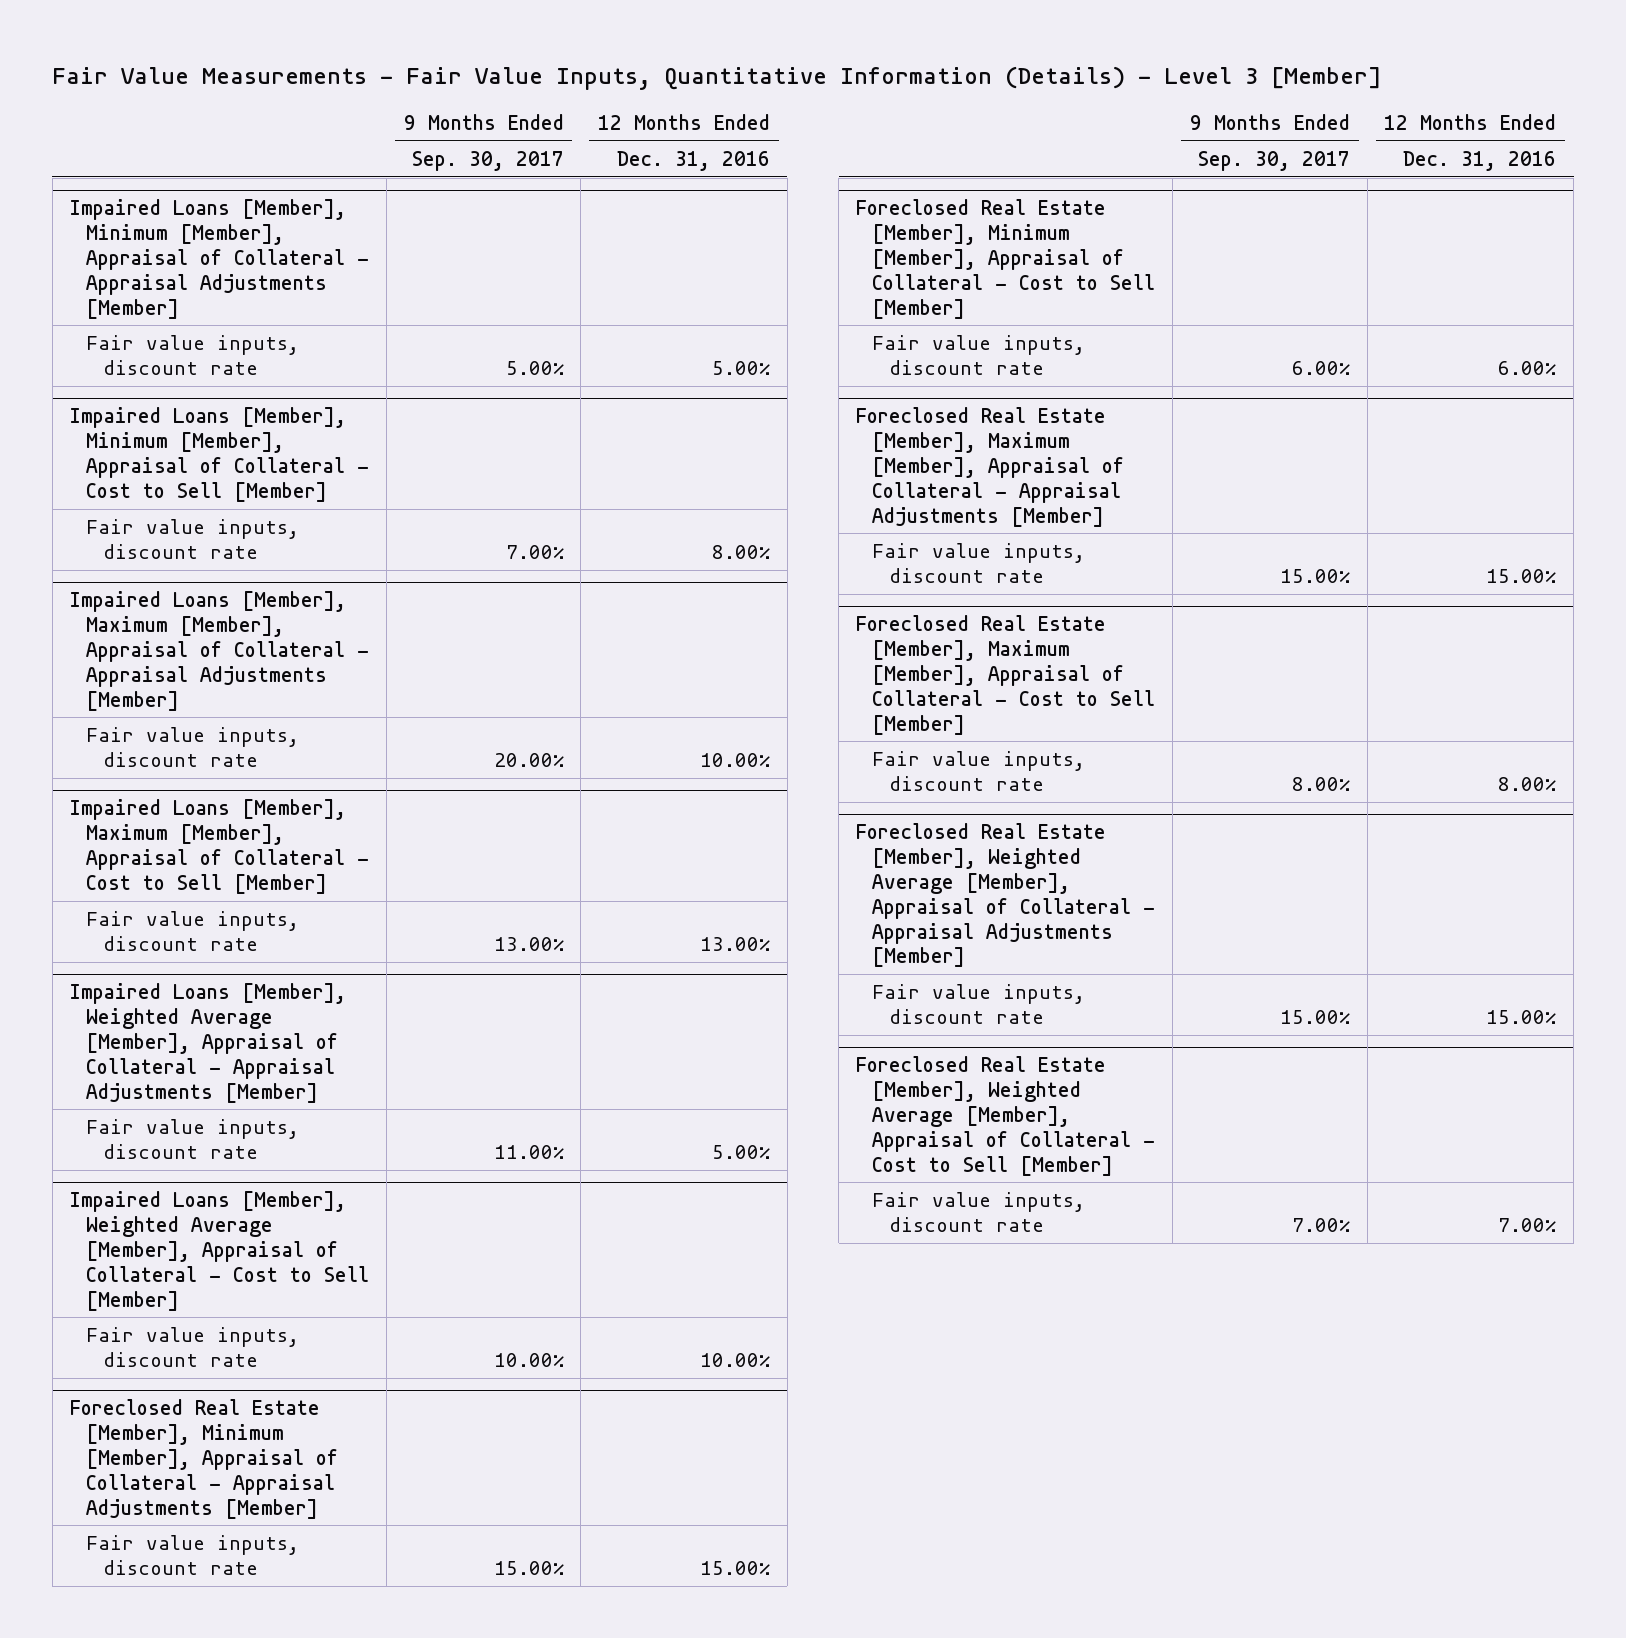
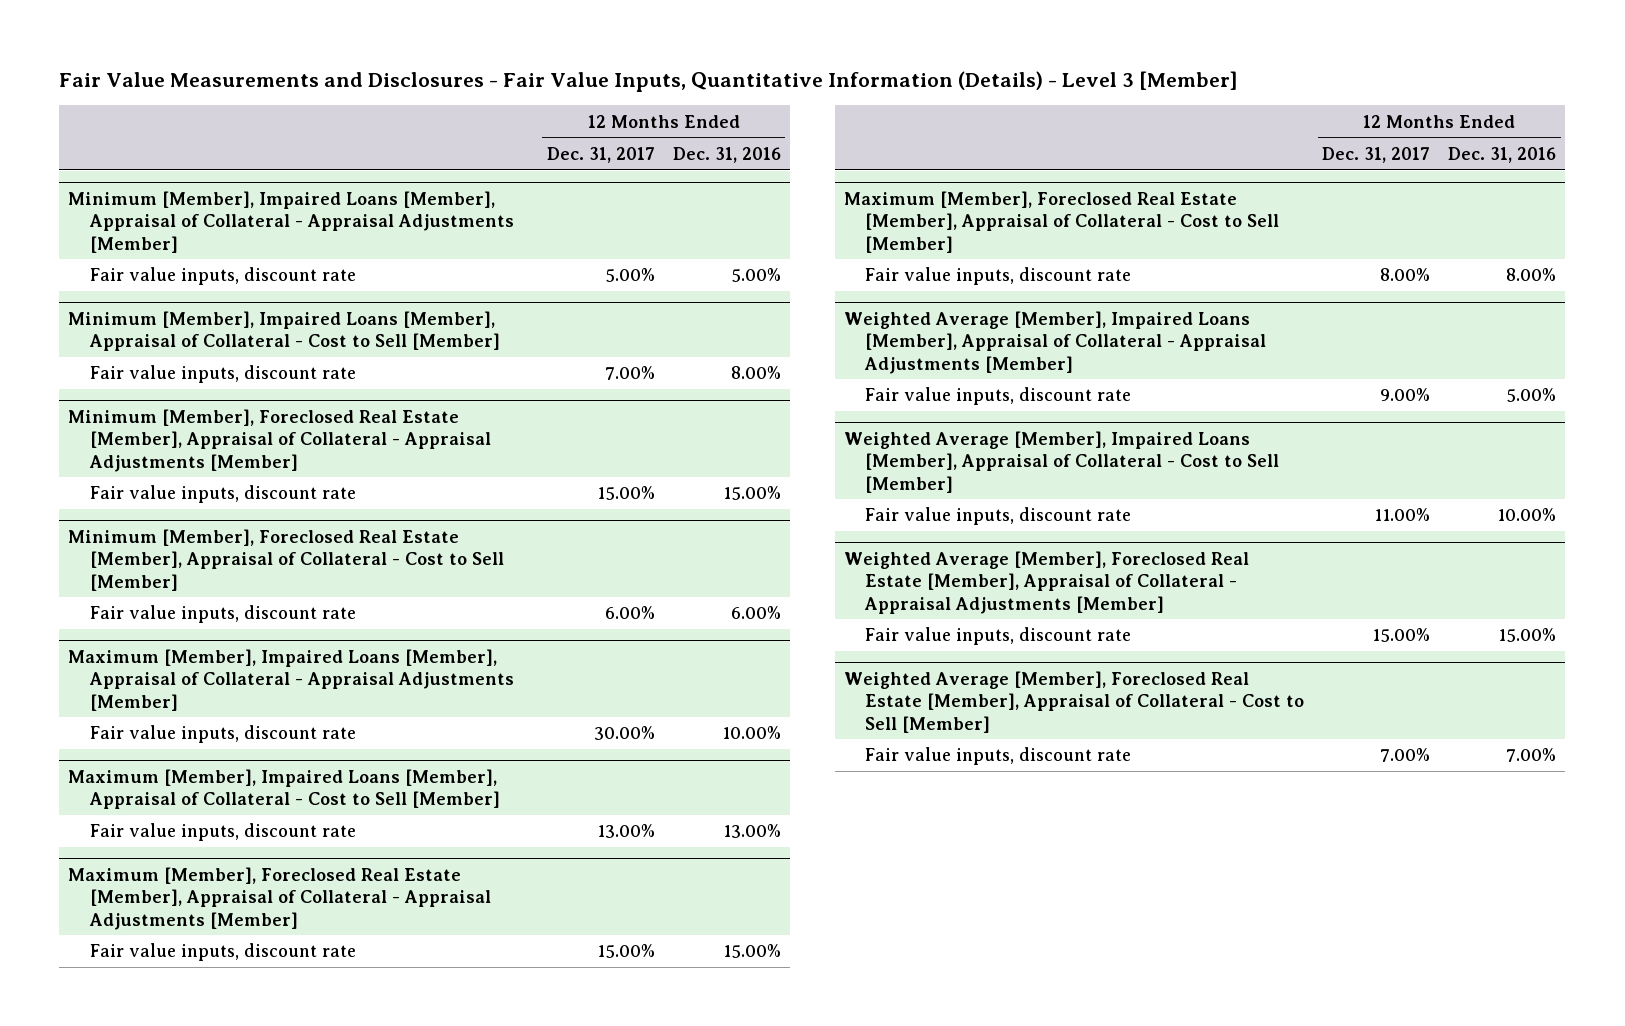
- Fair Value Measurements - Fair Value Inputs, Quantitative Information (Details) - Level 3 [Member]
+ Fair Value Measurements and Disclosures - Fair Value Inputs, Quantitative Information (Details) - Level 3 [Member]
- | 9 Months Ended Sep. 30, 2017 | 12 Months Ended Dec. 31, 2016
+ | 12 Months Ended Dec. 31, 2017 | 12 Months Ended Dec. 31, 2016
- Impaired Loans [Member], Minimum [Member], Appraisal of Collateral - Appraisal Adjustments [Member]
+ Minimum [Member], Impaired Loans [Member], Appraisal of Collateral - Appraisal Adjustments [Member]
- Impaired Loans [Member], Minimum [Member], Appraisal of Collateral - Cost to Sell [Member]
+ Minimum [Member], Impaired Loans [Member], Appraisal of Collateral - Cost to Sell [Member]
- Impaired Loans [Member], Maximum [Member], Appraisal of Collateral - Appraisal Adjustments [Member]
- Fair value inputs, discount rate | 20.00% | 10.00%
- Impaired Loans [Member], Maximum [Member], Appraisal of Collateral - Cost to Sell [Member]
- Fair value inputs, discount rate | 13.00% | 13.00%
- Impaired Loans [Member], Weighted Average [Member], Appraisal of Collateral - Appraisal Adjustments [Member]
- Fair value inputs, discount rate | 11.00% | 5.00%
- Impaired Loans [Member], Weighted Average [Member], Appraisal of Collateral - Cost to Sell [Member]
- Fair value inputs, discount rate | 10.00% | 10.00%
- Foreclosed Real Estate [Member], Minimum [Member], Appraisal of Collateral - Appraisal Adjustments [Member]
+ Minimum [Member], Foreclosed Real Estate [Member], Appraisal of Collateral - Appraisal Adjustments [Member]
- Foreclosed Real Estate [Member], Minimum [Member], Appraisal of Collateral - Cost to Sell [Member]
+ Minimum [Member], Foreclosed Real Estate [Member], Appraisal of Collateral - Cost to Sell [Member]
- Foreclosed Real Estate [Member], Maximum [Member], Appraisal of Collateral - Appraisal Adjustments [Member]
+ Maximum [Member], Impaired Loans [Member], Appraisal of Collateral - Appraisal Adjustments [Member]
+ Fair value inputs, discount rate | 30.00% | 10.00%
+ Maximum [Member], Impaired Loans [Member], Appraisal of Collateral - Cost to Sell [Member]
+ Fair value inputs, discount rate | 13.00% | 13.00%
+ Maximum [Member], Foreclosed Real Estate [Member], Appraisal of Collateral - Appraisal Adjustments [Member]
- Foreclosed Real Estate [Member], Maximum [Member], Appraisal of Collateral - Cost to Sell [Member]
+ Maximum [Member], Foreclosed Real Estate [Member], Appraisal of Collateral - Cost to Sell [Member]
- Foreclosed Real Estate [Member], Weighted Average [Member], Appraisal of Collateral - Appraisal Adjustments [Member]
+ Weighted Average [Member], Impaired Loans [Member], Appraisal of Collateral - Appraisal Adjustments [Member]
+ Fair value inputs, discount rate | 9.00% | 5.00%
+ Weighted Average [Member], Impaired Loans [Member], Appraisal of Collateral - Cost to Sell [Member]
+ Fair value inputs, discount rate | 11.00% | 10.00%
+ Weighted Average [Member], Foreclosed Real Estate [Member], Appraisal of Collateral - Appraisal Adjustments [Member]
- Foreclosed Real Estate [Member], Weighted Average [Member], Appraisal of Collateral - Cost to Sell [Member]
+ Weighted Average [Member], Foreclosed Real Estate [Member], Appraisal of Collateral - Cost to Sell [Member]

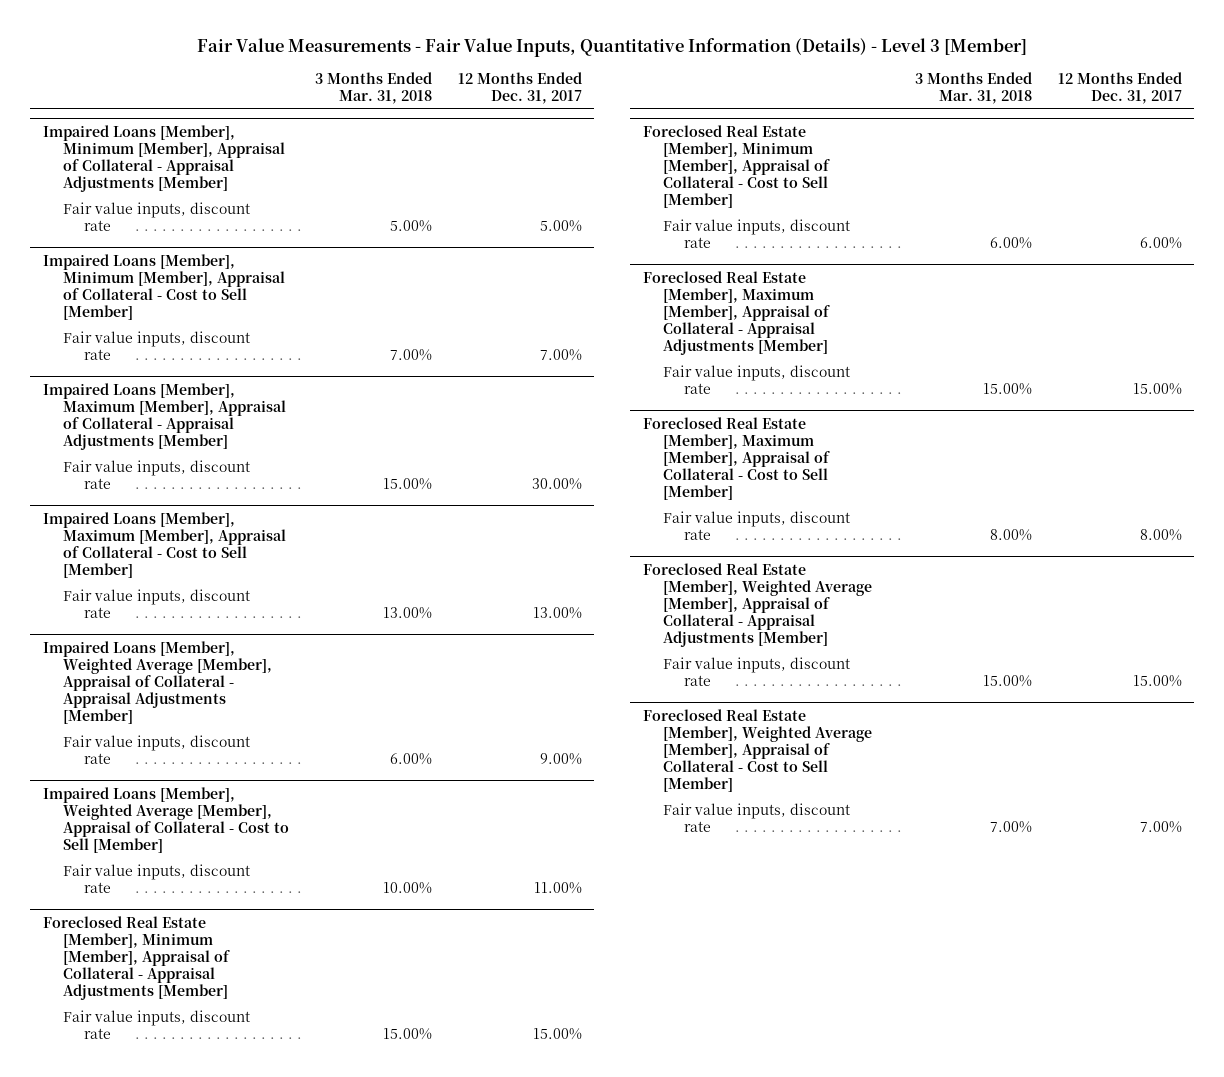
- Fair Value Measurements and Disclosures - Fair Value Inputs, Quantitative Information (Details) - Level 3 [Member]
+ Fair Value Measurements - Fair Value Inputs, Quantitative Information (Details) - Level 3 [Member]
- | 12 Months Ended Dec. 31, 2017 | 12 Months Ended Dec. 31, 2016
+ | 3 Months Ended Mar. 31, 2018 | 12 Months Ended Dec. 31, 2017
- Minimum [Member], Impaired Loans [Member], Appraisal of Collateral - Appraisal Adjustments [Member]
+ Impaired Loans [Member], Minimum [Member], Appraisal of Collateral - Appraisal Adjustments [Member]
- Minimum [Member], Impaired Loans [Member], Appraisal of Collateral - Cost to Sell [Member]
+ Impaired Loans [Member], Minimum [Member], Appraisal of Collateral - Cost to Sell [Member]
- Minimum [Member], Foreclosed Real Estate [Member], Appraisal of Collateral - Appraisal Adjustments [Member]
- Fair value inputs, discount rate | 15.00% | 15.00%
- Minimum [Member], Foreclosed Real Estate [Member], Appraisal of Collateral - Cost to Sell [Member]
- Fair value inputs, discount rate | 6.00% | 6.00%
- Maximum [Member], Impaired Loans [Member], Appraisal of Collateral - Appraisal Adjustments [Member]
+ Impaired Loans [Member], Maximum [Member], Appraisal of Collateral - Appraisal Adjustments [Member]
- Maximum [Member], Impaired Loans [Member], Appraisal of Collateral - Cost to Sell [Member]
+ Impaired Loans [Member], Maximum [Member], Appraisal of Collateral - Cost to Sell [Member]
- Maximum [Member], Foreclosed Real Estate [Member], Appraisal of Collateral - Appraisal Adjustments [Member]
- Fair value inputs, discount rate | 15.00% | 15.00%
- Maximum [Member], Foreclosed Real Estate [Member], Appraisal of Collateral - Cost to Sell [Member]
- Fair value inputs, discount rate | 8.00% | 8.00%
- Weighted Average [Member], Impaired Loans [Member], Appraisal of Collateral - Appraisal Adjustments [Member]
+ Impaired Loans [Member], Weighted Average [Member], Appraisal of Collateral - Appraisal Adjustments [Member]
- Weighted Average [Member], Impaired Loans [Member], Appraisal of Collateral - Cost to Sell [Member]
+ Impaired Loans [Member], Weighted Average [Member], Appraisal of Collateral - Cost to Sell [Member]
- Weighted Average [Member], Foreclosed Real Estate [Member], Appraisal of Collateral - Appraisal Adjustments [Member]
+ Foreclosed Real Estate [Member], Minimum [Member], Appraisal of Collateral - Appraisal Adjustments [Member]
- Weighted Average [Member], Foreclosed Real Estate [Member], Appraisal of Collateral - Cost to Sell [Member]
+ Foreclosed Real Estate [Member], Minimum [Member], Appraisal of Collateral - Cost to Sell [Member]
+ Fair value inputs, discount rate | 6.00% | 6.00%
+ Foreclosed Real Estate [Member], Maximum [Member], Appraisal of Collateral - Appraisal Adjustments [Member]
+ Fair value inputs, discount rate | 15.00% | 15.00%
+ Foreclosed Real Estate [Member], Maximum [Member], Appraisal of Collateral - Cost to Sell [Member]
+ Fair value inputs, discount rate | 8.00% | 8.00%
+ Foreclosed Real Estate [Member], Weighted Average [Member], Appraisal of Collateral - Appraisal Adjustments [Member]
+ Fair value inputs, discount rate | 15.00% | 15.00%
+ Foreclosed Real Estate [Member], Weighted Average [Member], Appraisal of Collateral - Cost to Sell [Member]

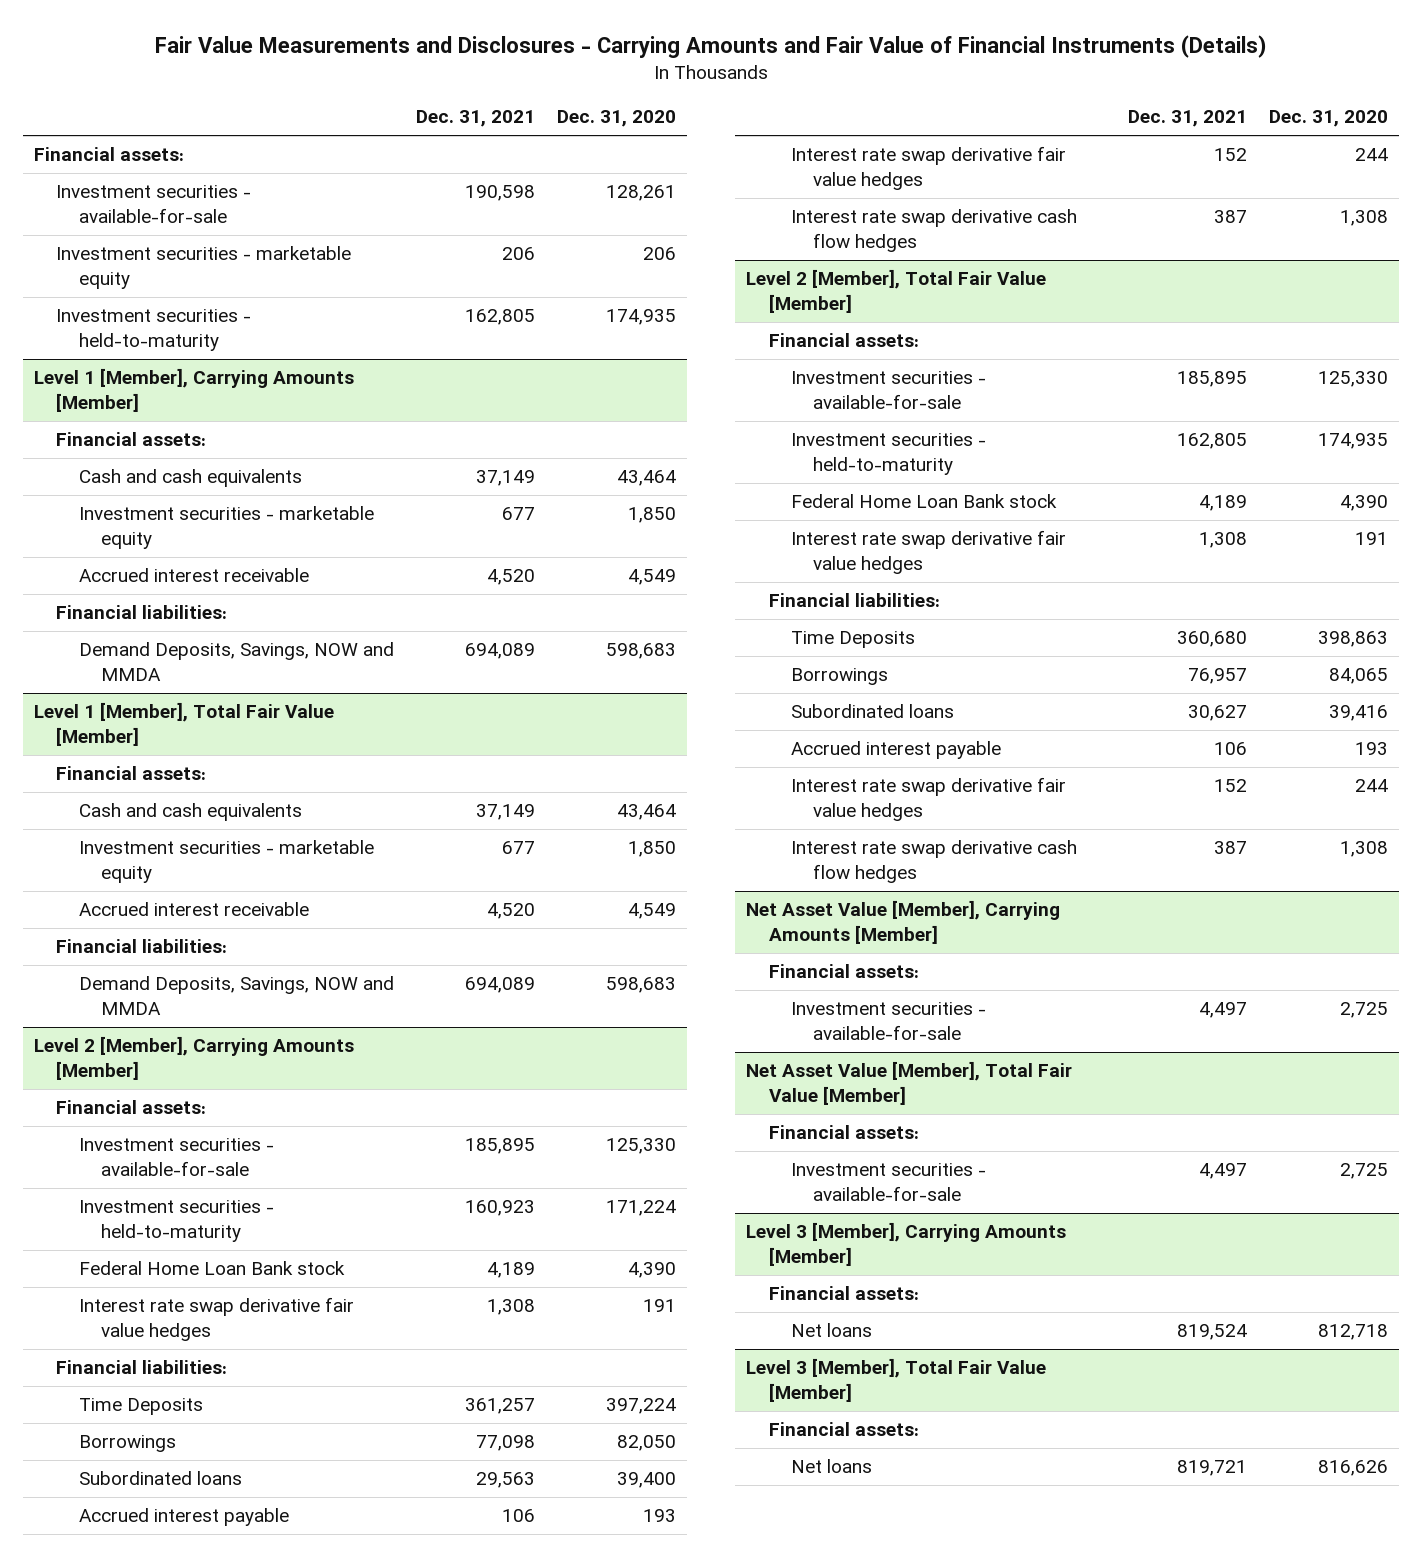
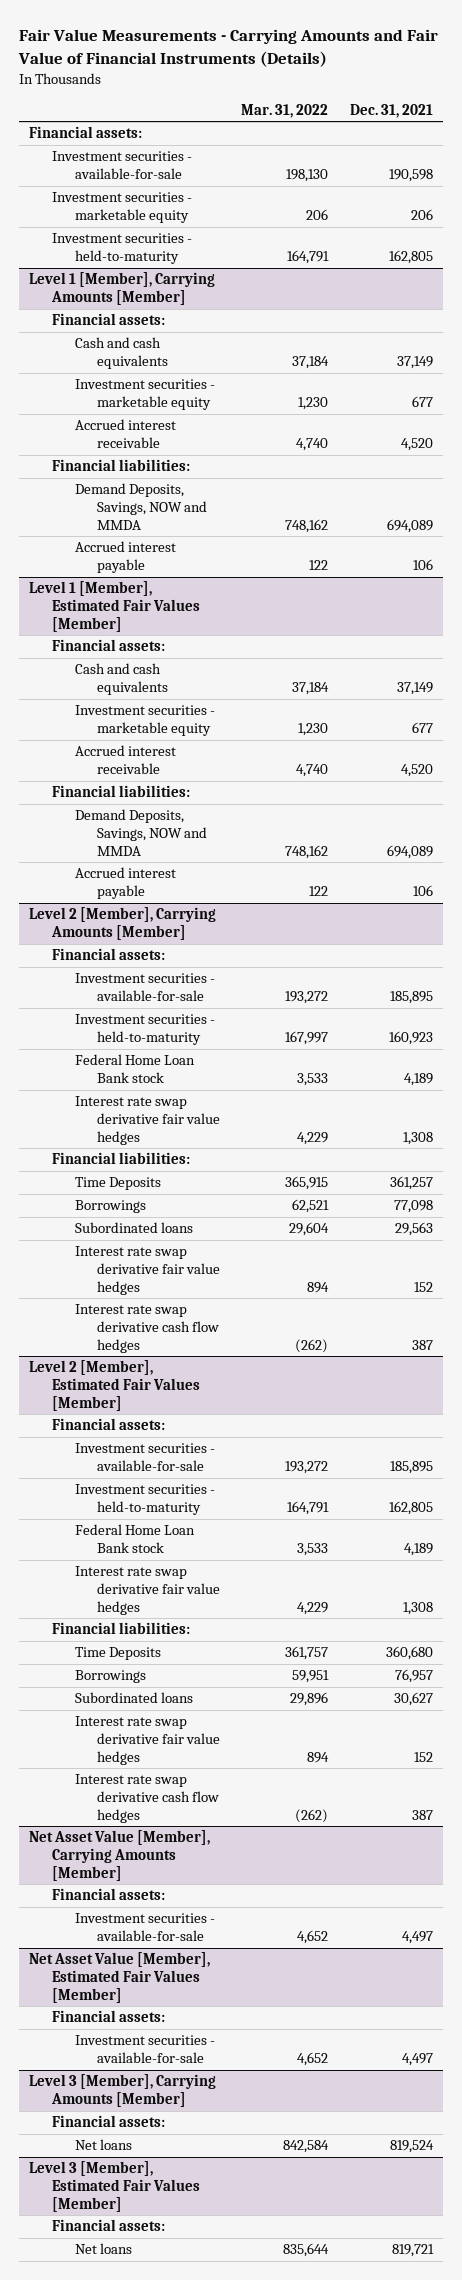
- Fair Value Measurements and Disclosures - Carrying Amounts and Fair Value of Financial Instruments (Details)
+ Fair Value Measurements - Carrying Amounts and Fair Value of Financial Instruments (Details)
- | Dec. 31, 2021 | Dec. 31, 2020
+ | Mar. 31, 2022 | Dec. 31, 2021
- Level 1 [Member], Total Fair Value [Member]
@ Level 1 [Member], Carrying Amounts [Member]
+ Accrued interest payable | 122 | 106
+ Level 1 [Member], Estimated Fair Values [Member]
+ Accrued interest payable | 122 | 106
@ Level 2 [Member], Carrying Amounts [Member]
- Accrued interest payable | 106 | 193
- Level 2 [Member], Total Fair Value [Member]
+ Level 2 [Member], Estimated Fair Values [Member]
- Accrued interest payable | 106 | 193
- Net Asset Value [Member], Total Fair Value [Member]
+ Net Asset Value [Member], Estimated Fair Values [Member]
- Level 3 [Member], Total Fair Value [Member]
+ Level 3 [Member], Estimated Fair Values [Member]

